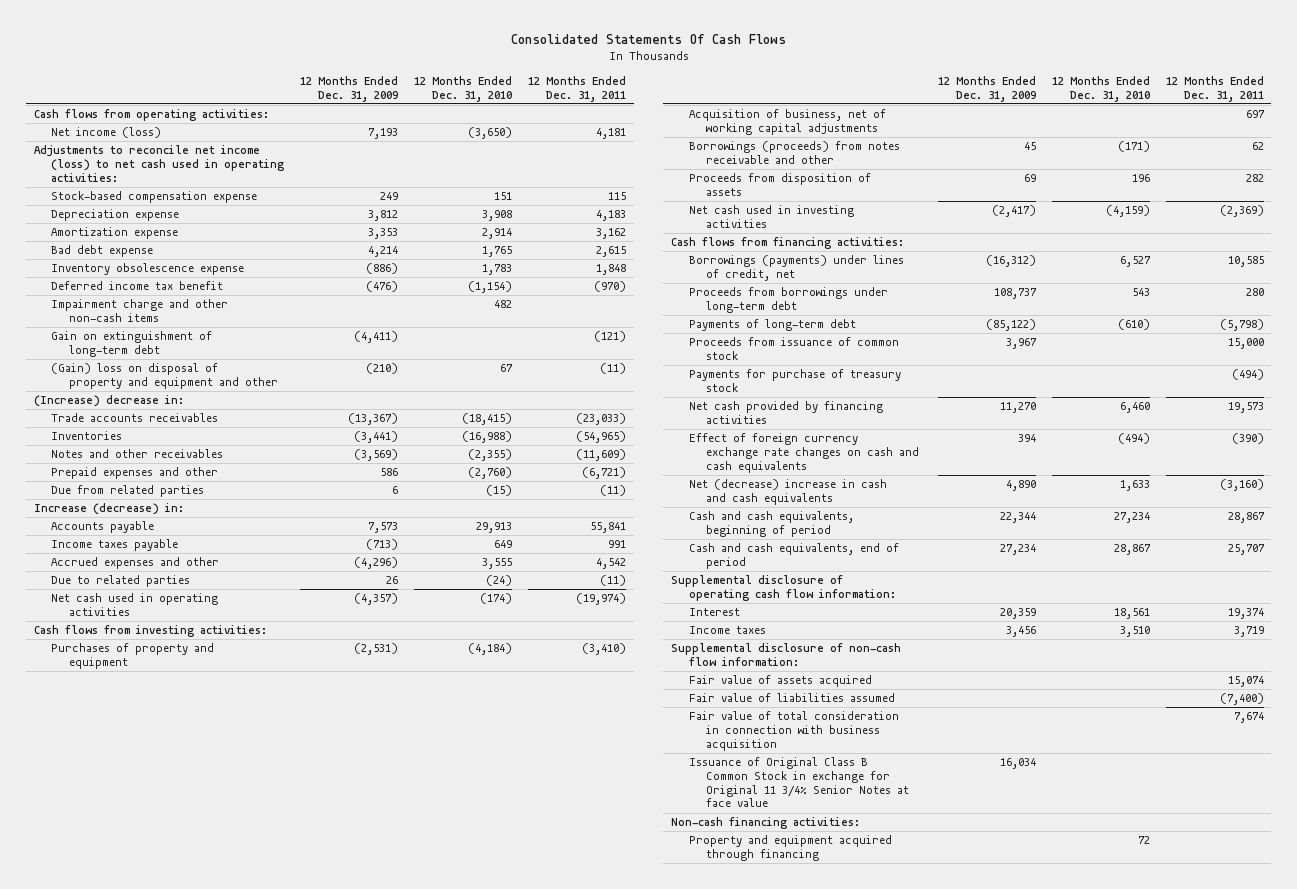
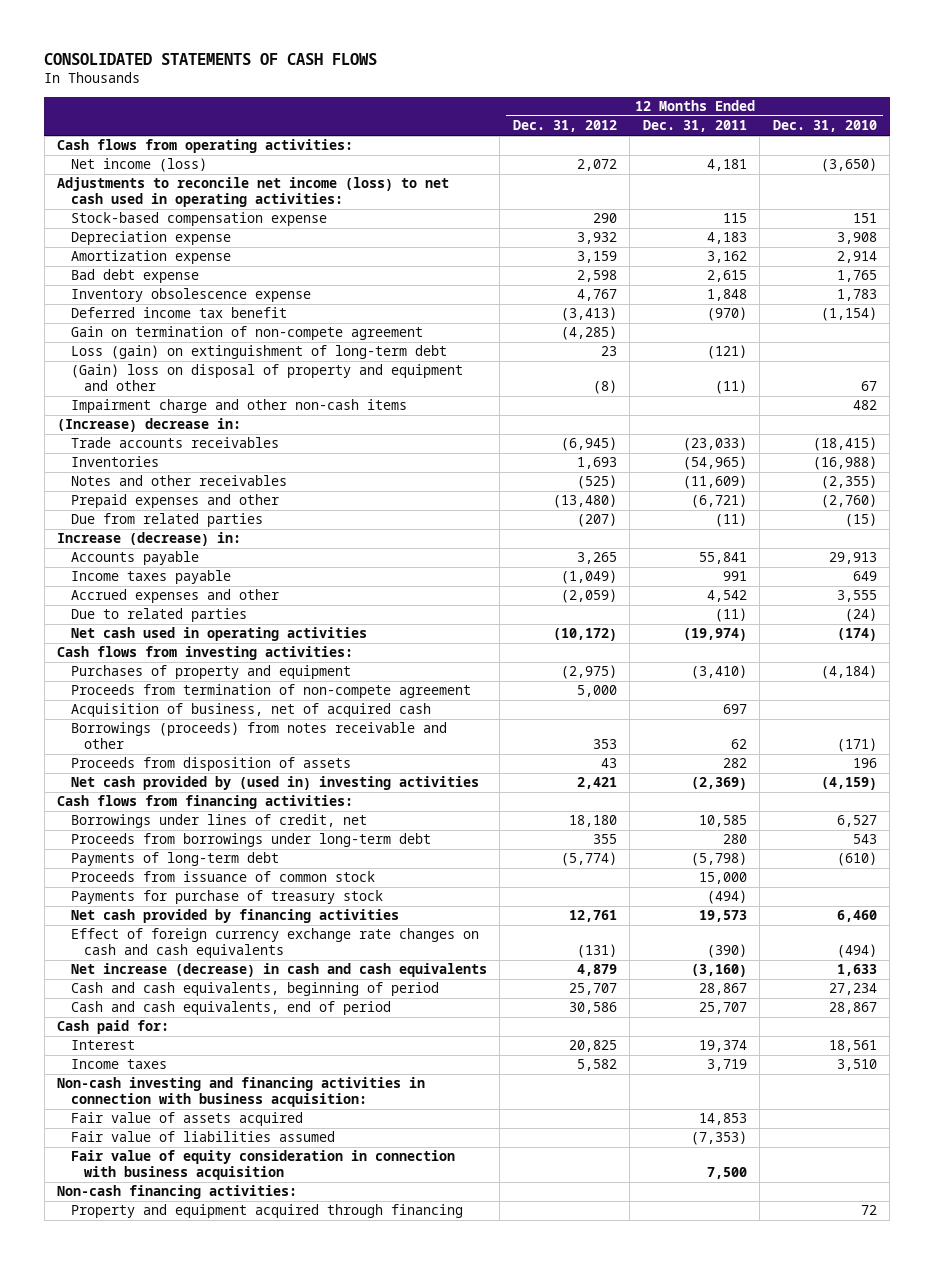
- Consolidated Statements Of Cash Flows
+ CONSOLIDATED STATEMENTS OF CASH FLOWS
- | 12 Months Ended Dec. 31, 2009 | 12 Months Ended Dec. 31, 2010 | 12 Months Ended Dec. 31, 2011
+ | 12 Months Ended Dec. 31, 2012 | 12 Months Ended Dec. 31, 2011 | 12 Months Ended Dec. 31, 2010
- Gain on extinguishment of long-term debt | (4,411) | | (121)
+ Gain on termination of non-compete agreement | (4,285) | |
+ Loss (gain) on extinguishment of long-term debt | 23 | (121) |
moved down: Impairment charge and other non-cash items | | | 482
- Acquisition of business, net of working capital adjustments | | | 697
+ Proceeds from termination of non-compete agreement | 5,000 | |
+ Acquisition of business, net of acquired cash | | 697 |
- Net cash used in investing activities | (2,417) | (4,159) | (2,369)
+ Net cash provided by (used in) investing activities | 2,421 | (2,369) | (4,159)
- Borrowings (payments) under lines of credit, net | (16,312) | 6,527 | 10,585
+ Borrowings under lines of credit, net | 18,180 | 10,585 | 6,527
- Net (decrease) increase in cash and cash equivalents | 4,890 | 1,633 | (3,160)
+ Net increase (decrease) in cash and cash equivalents | 4,879 | (3,160) | 1,633
- Supplemental disclosure of operating cash flow information:
+ Cash paid for:
- Supplemental disclosure of non-cash flow information:
- Fair value of assets acquired | | | 15,074
- Fair value of liabilities assumed | | | (7,400)
- Fair value of total consideration in connection with business acquisition | | | 7,674
- Issuance of Original Class B Common Stock in exchange for Original 11 3/4% Senior Notes at face value | 16,034 | |
+ Non-cash investing and financing activities in connection with business acquisition:
+ Fair value of assets acquired | | 14,853 |
+ Fair value of liabilities assumed | | (7,353) |
+ Fair value of equity consideration in connection with business acquisition | | 7,500 |

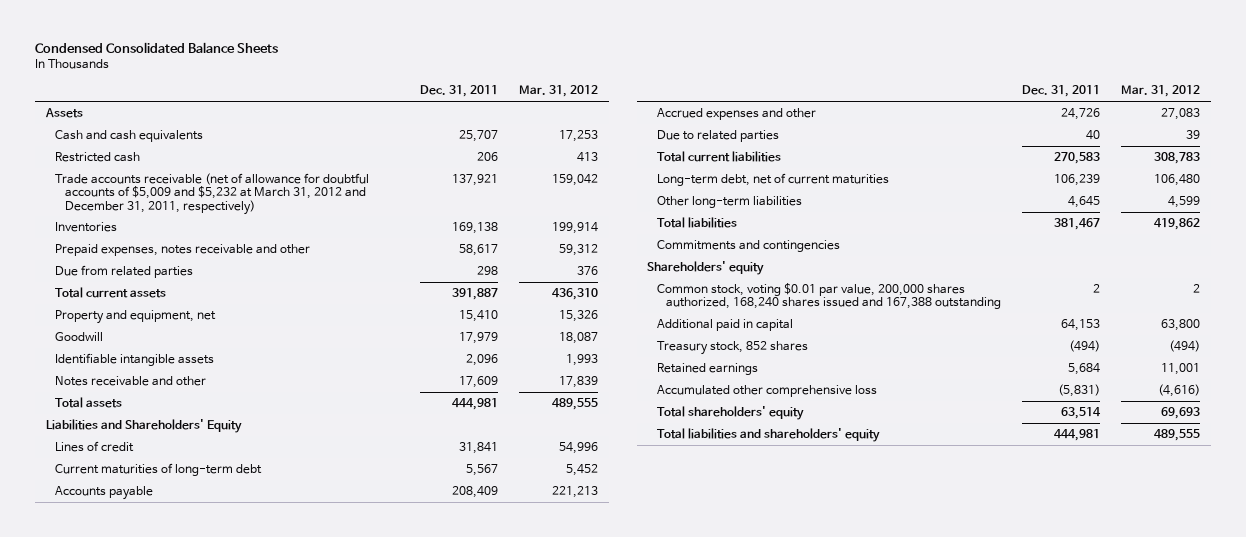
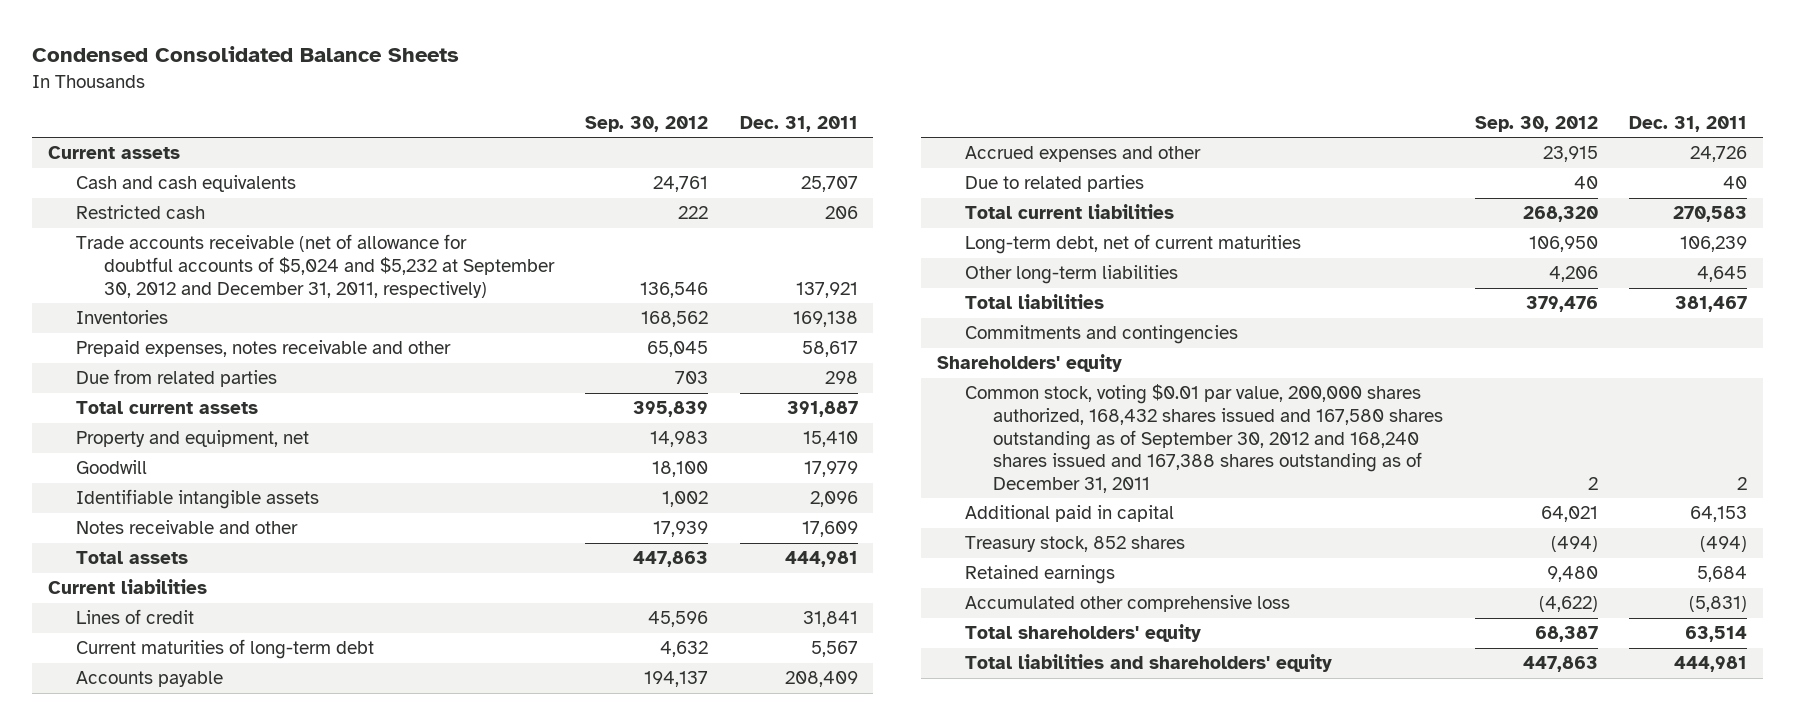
- | Dec. 31, 2011 | Mar. 31, 2012
+ | Sep. 30, 2012 | Dec. 31, 2011
- Assets
+ Current assets
- Trade accounts receivable (net of allowance for doubtful accounts of $5,009 and $5,232 at March 31, 2012 and December 31, 2011, respectively) | 137,921 | 159,042
+ Trade accounts receivable (net of allowance for doubtful accounts of $5,024 and $5,232 at September 30, 2012 and December 31, 2011, respectively) | 136,546 | 137,921
- Liabilities and Shareholders' Equity
+ Current liabilities
- Common stock, voting $0.01 par value, 200,000 shares authorized, 168,240 shares issued and 167,388 outstanding | 2 | 2
+ Common stock, voting $0.01 par value, 200,000 shares authorized, 168,432 shares issued and 167,580 shares outstanding as of September 30, 2012 and 168,240 shares issued and 167,388 shares outstanding as of December 31, 2011 | 2 | 2

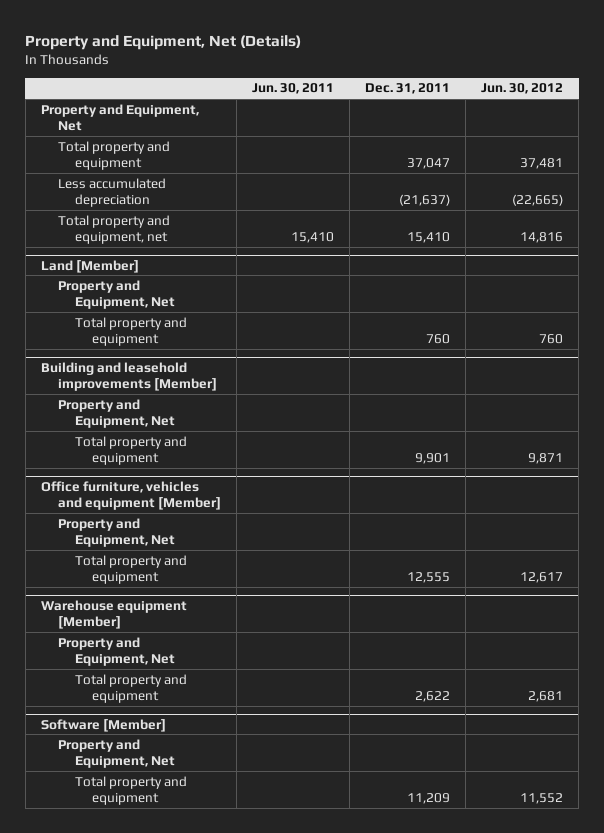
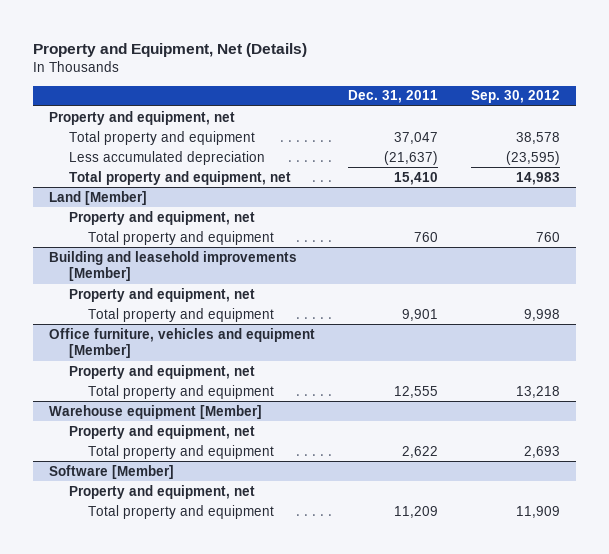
- | Jun. 30, 2011 | Dec. 31, 2011 | Jun. 30, 2012
+ | Dec. 31, 2011 | Sep. 30, 2012
- Property and Equipment, Net
+ Property and equipment, net
@ Land [Member]
- Property and Equipment, Net
+ Property and equipment, net
@ Building and leasehold improvements [Member]
- Property and Equipment, Net
+ Property and equipment, net
@ Office furniture, vehicles and equipment [Member]
- Property and Equipment, Net
+ Property and equipment, net
@ Warehouse equipment [Member]
- Property and Equipment, Net
+ Property and equipment, net
@ Software [Member]
- Property and Equipment, Net
+ Property and equipment, net

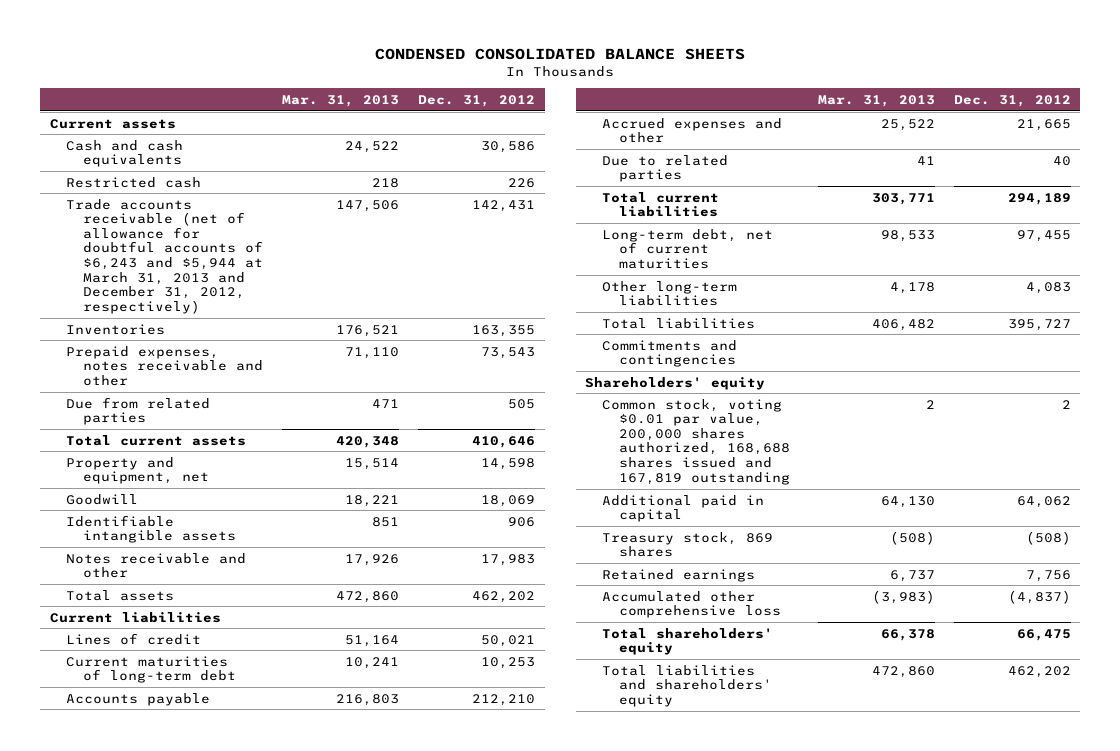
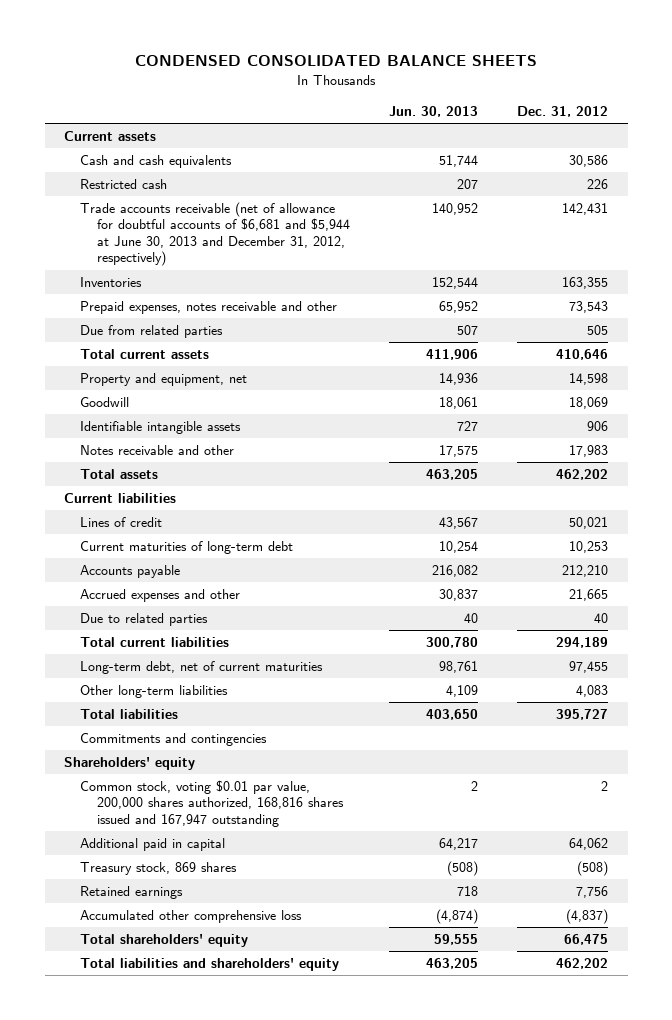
- | Mar. 31, 2013 | Dec. 31, 2012
+ | Jun. 30, 2013 | Dec. 31, 2012
- Trade accounts receivable (net of allowance for doubtful accounts of $6,243 and $5,944 at March 31, 2013 and December 31, 2012, respectively) | 147,506 | 142,431
+ Trade accounts receivable (net of allowance for doubtful accounts of $6,681 and $5,944 at June 30, 2013 and December 31, 2012, respectively) | 140,952 | 142,431
- Common stock, voting $0.01 par value, 200,000 shares authorized, 168,688 shares issued and 167,819 outstanding | 2 | 2
+ Common stock, voting $0.01 par value, 200,000 shares authorized, 168,816 shares issued and 167,947 outstanding | 2 | 2

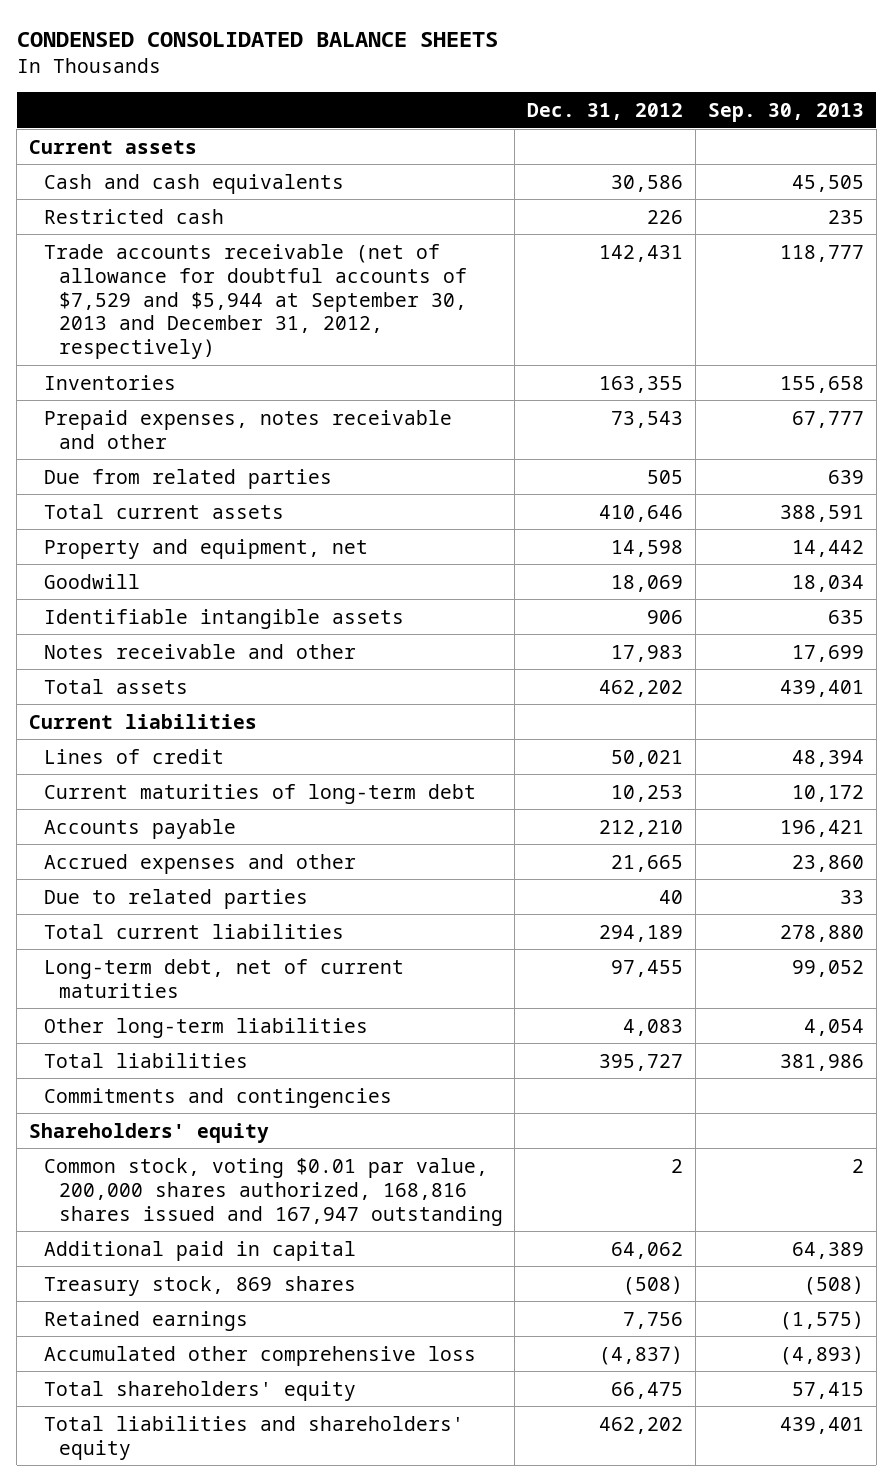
- | Jun. 30, 2013 | Dec. 31, 2012
+ | Dec. 31, 2012 | Sep. 30, 2013
- Trade accounts receivable (net of allowance for doubtful accounts of $6,681 and $5,944 at June 30, 2013 and December 31, 2012, respectively) | 140,952 | 142,431
+ Trade accounts receivable (net of allowance for doubtful accounts of $7,529 and $5,944 at September 30, 2013 and December 31, 2012, respectively) | 142,431 | 118,777

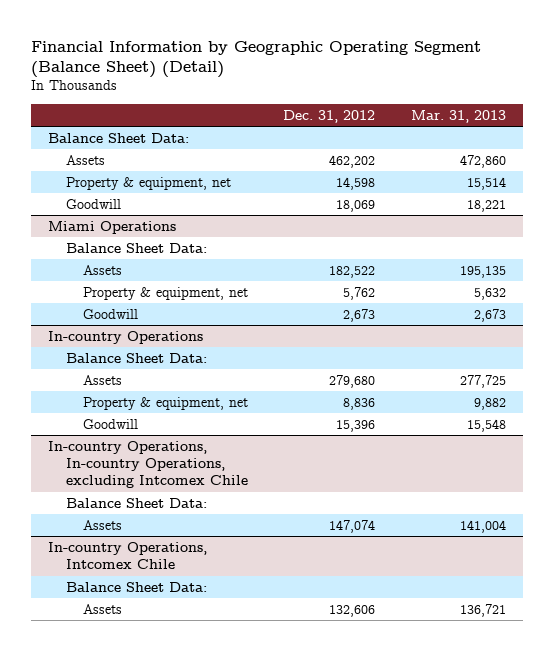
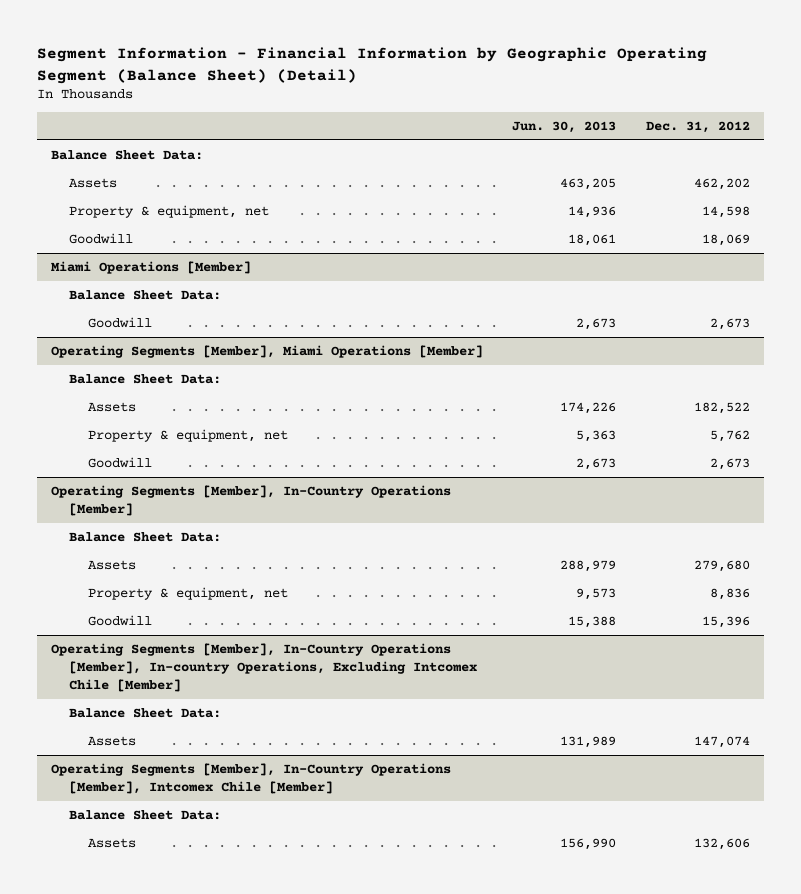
- Financial Information by Geographic Operating Segment (Balance Sheet) (Detail)
+ Segment Information - Financial Information by Geographic Operating Segment (Balance Sheet) (Detail)
- | Dec. 31, 2012 | Mar. 31, 2013
+ | Jun. 30, 2013 | Dec. 31, 2012
- Miami Operations
+ Miami Operations [Member]
+ Goodwill | 2,673 | 2,673
+ Operating Segments [Member], Miami Operations [Member]
+ Balance Sheet Data:
- In-country Operations
+ Operating Segments [Member], In-Country Operations [Member]
- In-country Operations, In-country Operations, excluding Intcomex Chile
+ Operating Segments [Member], In-Country Operations [Member], In-country Operations, Excluding Intcomex Chile [Member]
- In-country Operations, Intcomex Chile
+ Operating Segments [Member], In-Country Operations [Member], Intcomex Chile [Member]

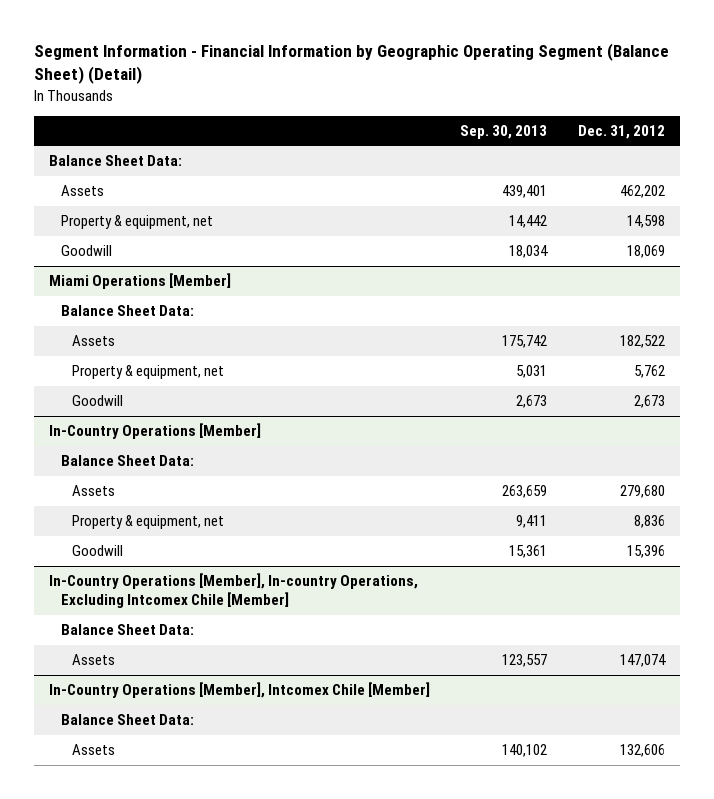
- | Jun. 30, 2013 | Dec. 31, 2012
+ | Sep. 30, 2013 | Dec. 31, 2012
@ Miami Operations [Member]
- Goodwill | 2,673 | 2,673
- Operating Segments [Member], Miami Operations [Member]
- Balance Sheet Data:
- Operating Segments [Member], In-Country Operations [Member]
+ In-Country Operations [Member]
- Operating Segments [Member], In-Country Operations [Member], In-country Operations, Excluding Intcomex Chile [Member]
+ In-Country Operations [Member], In-country Operations, Excluding Intcomex Chile [Member]
- Operating Segments [Member], In-Country Operations [Member], Intcomex Chile [Member]
+ In-Country Operations [Member], Intcomex Chile [Member]

